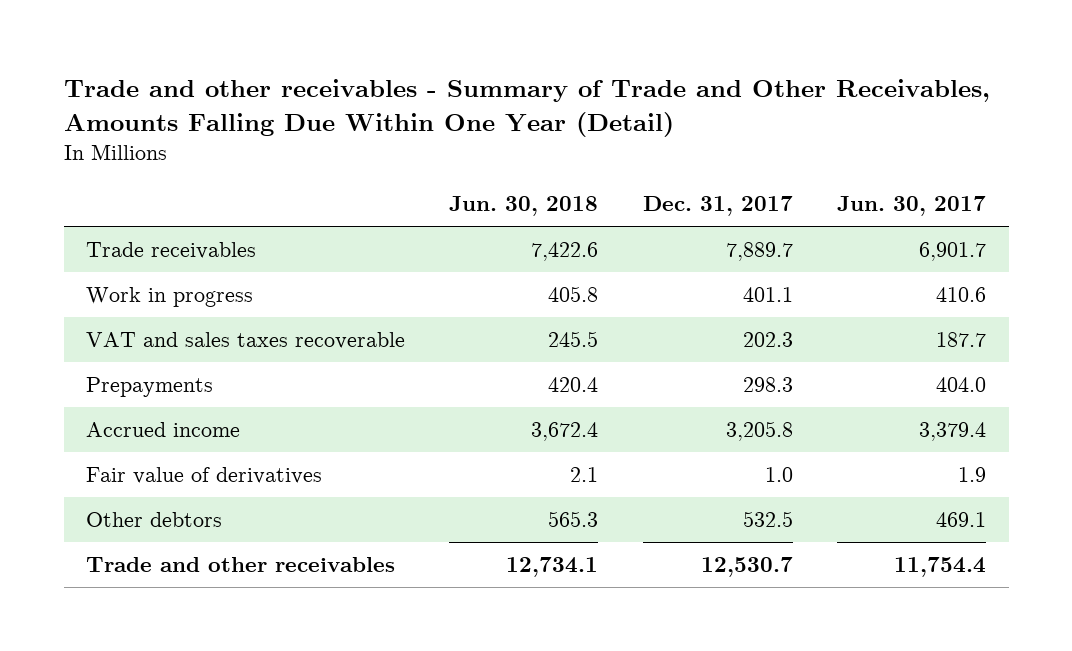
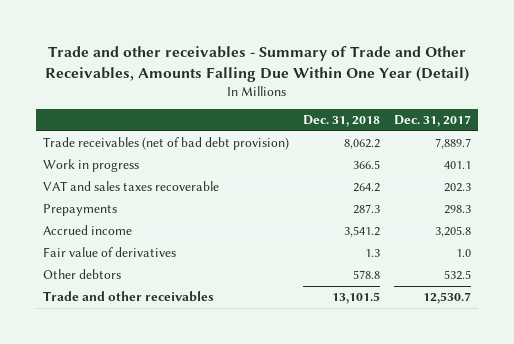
- | Jun. 30, 2018 | Dec. 31, 2017 | Jun. 30, 2017
+ | Dec. 31, 2018 | Dec. 31, 2017
- Trade receivables | 7,422.6 | 7,889.7 | 6,901.7
+ Trade receivables (net of bad debt provision) | 8,062.2 | 7,889.7

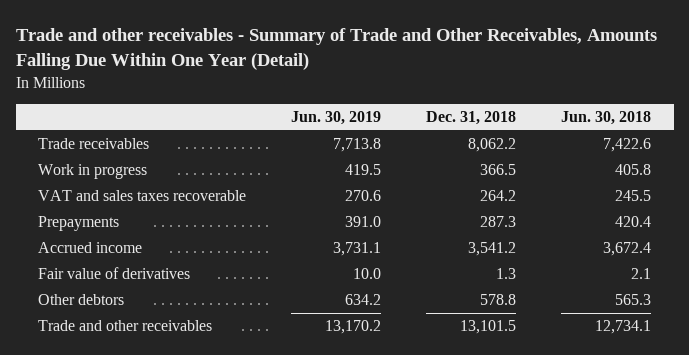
- | Dec. 31, 2018 | Dec. 31, 2017
+ | Jun. 30, 2019 | Dec. 31, 2018 | Jun. 30, 2018
- Trade receivables (net of bad debt provision) | 8,062.2 | 7,889.7
+ Trade receivables | 7,713.8 | 8,062.2 | 7,422.6

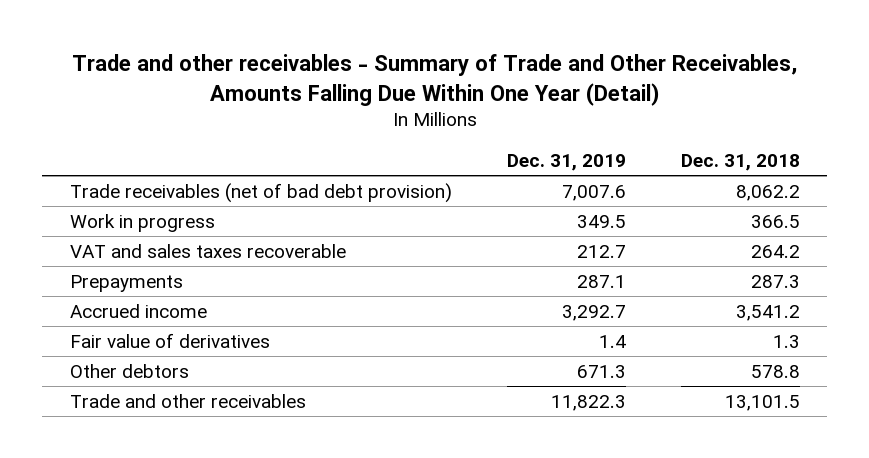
- | Jun. 30, 2019 | Dec. 31, 2018 | Jun. 30, 2018
+ | Dec. 31, 2019 | Dec. 31, 2018
- Trade receivables | 7,713.8 | 8,062.2 | 7,422.6
+ Trade receivables (net of bad debt provision) | 7,007.6 | 8,062.2

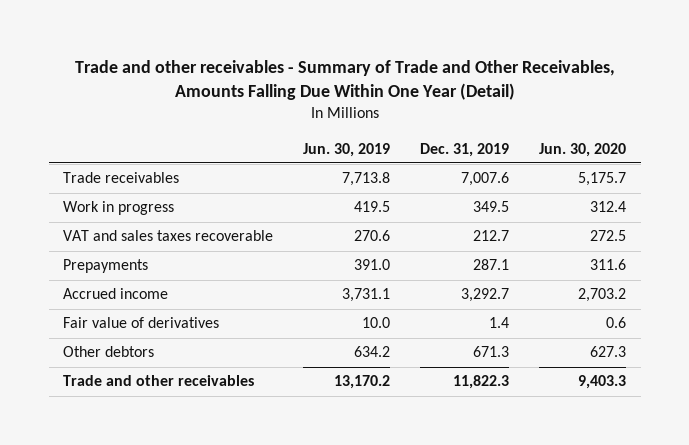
- | Dec. 31, 2019 | Dec. 31, 2018
+ | Jun. 30, 2019 | Dec. 31, 2019 | Jun. 30, 2020
- Trade receivables (net of bad debt provision) | 7,007.6 | 8,062.2
+ Trade receivables | 7,713.8 | 7,007.6 | 5,175.7

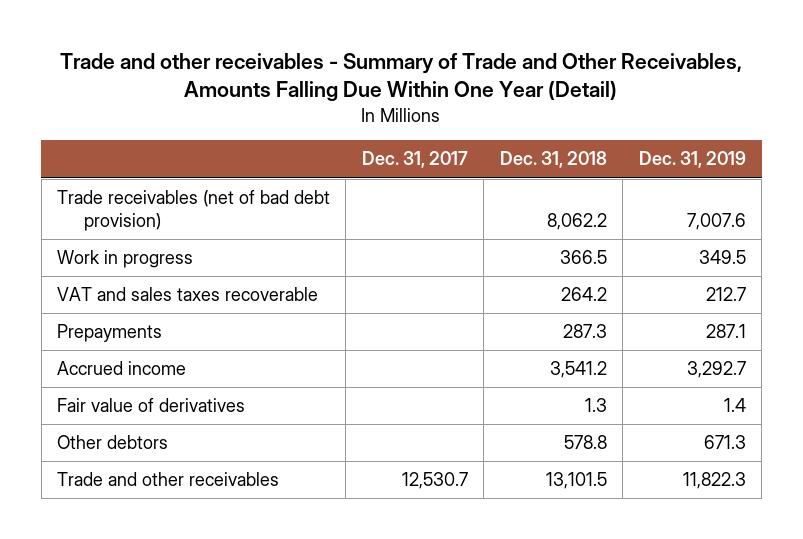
- | Jun. 30, 2019 | Dec. 31, 2019 | Jun. 30, 2020
+ | Dec. 31, 2017 | Dec. 31, 2018 | Dec. 31, 2019
- Trade receivables | 7,713.8 | 7,007.6 | 5,175.7
+ Trade receivables (net of bad debt provision) | | 8,062.2 | 7,007.6

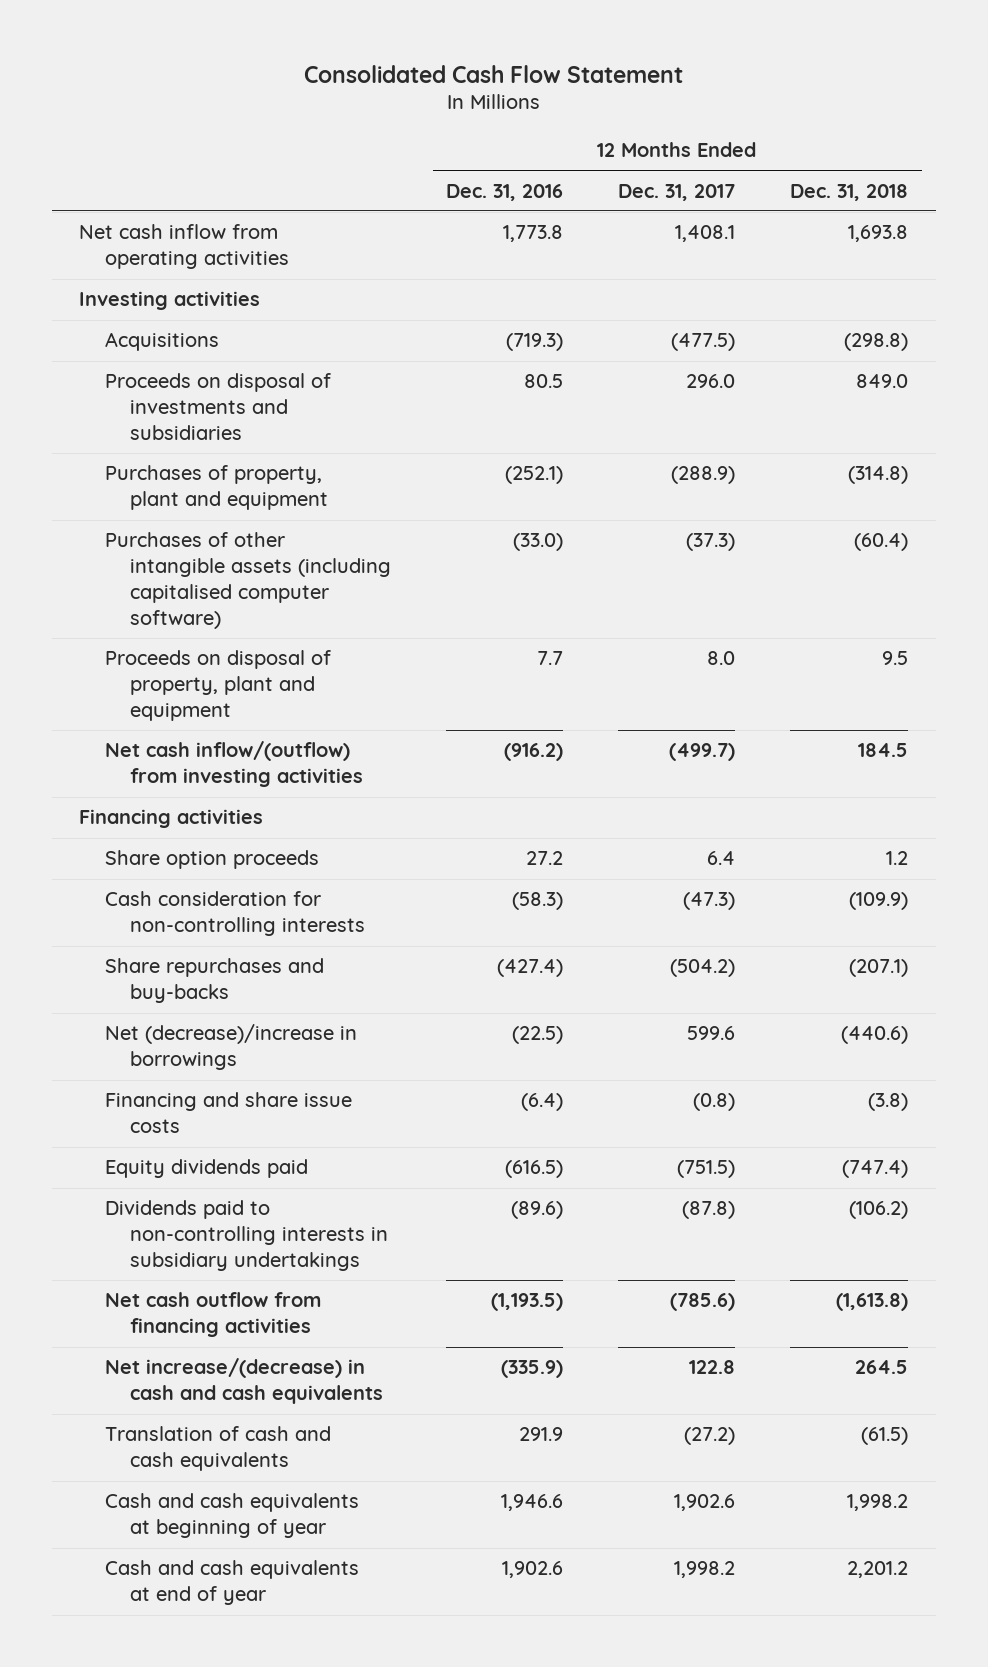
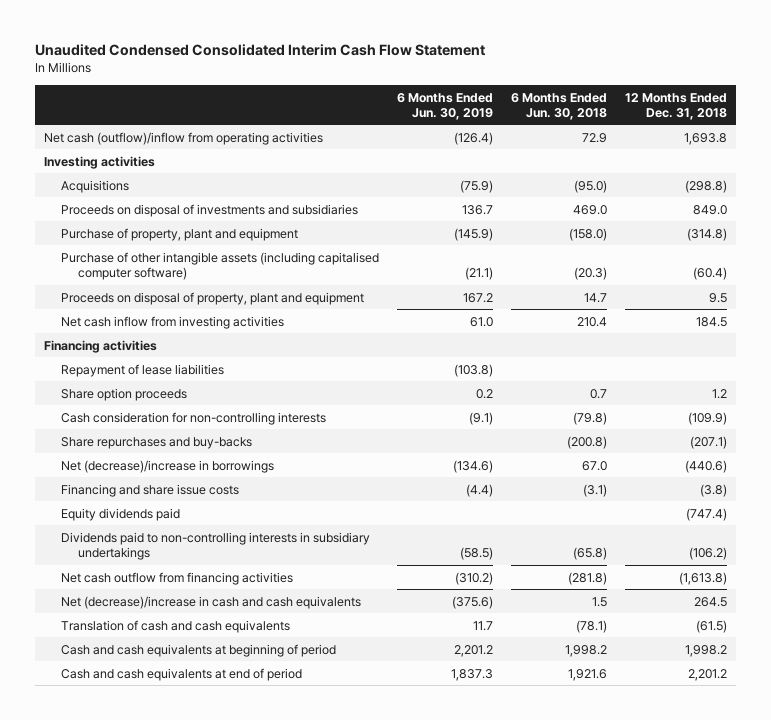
- Consolidated Cash Flow Statement
+ Unaudited Condensed Consolidated Interim Cash Flow Statement
- | 12 Months Ended Dec. 31, 2016 | 12 Months Ended Dec. 31, 2017 | 12 Months Ended Dec. 31, 2018
+ | 6 Months Ended Jun. 30, 2019 | 6 Months Ended Jun. 30, 2018 | 12 Months Ended Dec. 31, 2018
- Net cash inflow from operating activities | 1,773.8 | 1,408.1 | 1,693.8
+ Net cash (outflow)/inflow from operating activities | (126.4) | 72.9 | 1,693.8
- Purchases of property, plant and equipment | (252.1) | (288.9) | (314.8)
- Purchases of other intangible assets (including capitalised computer software) | (33.0) | (37.3) | (60.4)
+ Purchase of property, plant and equipment | (145.9) | (158.0) | (314.8)
+ Purchase of other intangible assets (including capitalised computer software) | (21.1) | (20.3) | (60.4)
- Net cash inflow/(outflow) from investing activities | (916.2) | (499.7) | 184.5
+ Net cash inflow from investing activities | 61.0 | 210.4 | 184.5
+ Repayment of lease liabilities | (103.8) | |
- Net increase/(decrease) in cash and cash equivalents | (335.9) | 122.8 | 264.5
+ Net (decrease)/increase in cash and cash equivalents | (375.6) | 1.5 | 264.5
- Cash and cash equivalents at beginning of year | 1,946.6 | 1,902.6 | 1,998.2
- Cash and cash equivalents at end of year | 1,902.6 | 1,998.2 | 2,201.2
+ Cash and cash equivalents at beginning of period | 2,201.2 | 1,998.2 | 1,998.2
+ Cash and cash equivalents at end of period | 1,837.3 | 1,921.6 | 2,201.2

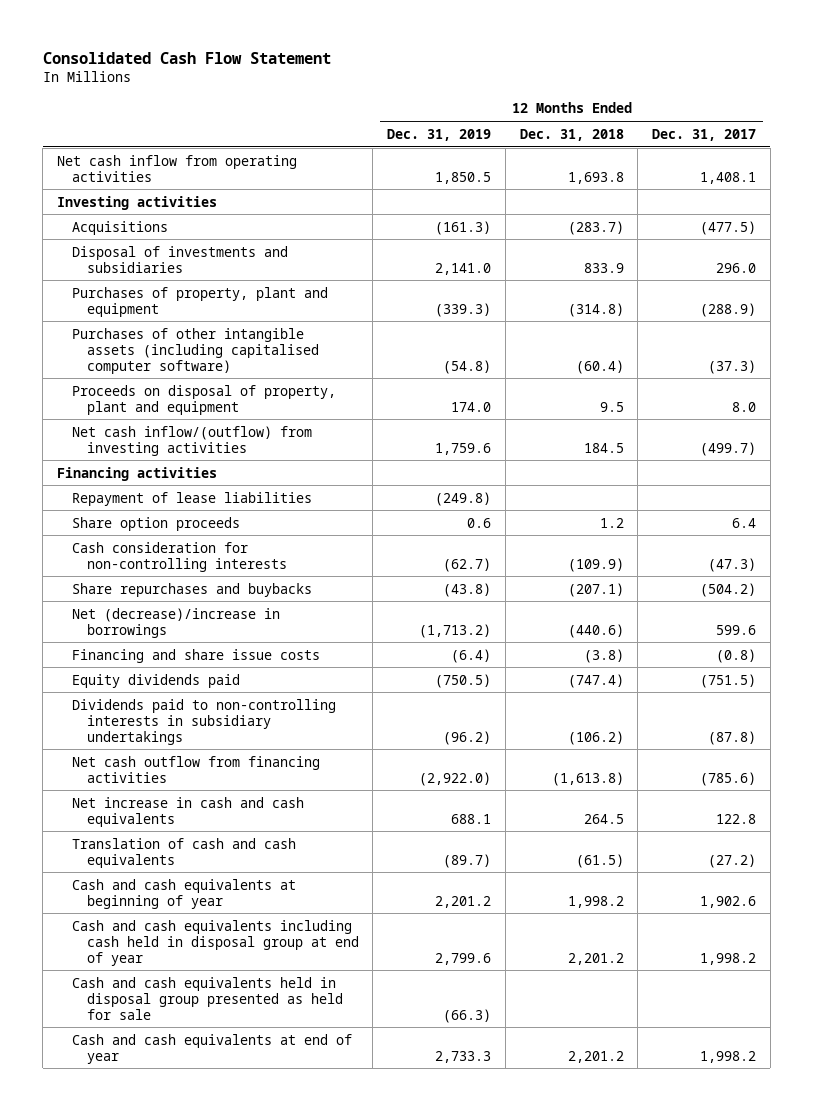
- Unaudited Condensed Consolidated Interim Cash Flow Statement
+ Consolidated Cash Flow Statement
- | 6 Months Ended Jun. 30, 2019 | 6 Months Ended Jun. 30, 2018 | 12 Months Ended Dec. 31, 2018
+ | 12 Months Ended Dec. 31, 2019 | 12 Months Ended Dec. 31, 2018 | 12 Months Ended Dec. 31, 2017
- Net cash (outflow)/inflow from operating activities | (126.4) | 72.9 | 1,693.8
+ Net cash inflow from operating activities | 1,850.5 | 1,693.8 | 1,408.1
- Acquisitions | (75.9) | (95.0) | (298.8)
- Proceeds on disposal of investments and subsidiaries | 136.7 | 469.0 | 849.0
- Purchase of property, plant and equipment | (145.9) | (158.0) | (314.8)
- Purchase of other intangible assets (including capitalised computer software) | (21.1) | (20.3) | (60.4)
+ Acquisitions | (161.3) | (283.7) | (477.5)
+ Disposal of investments and subsidiaries | 2,141.0 | 833.9 | 296.0
+ Purchases of property, plant and equipment | (339.3) | (314.8) | (288.9)
+ Purchases of other intangible assets (including capitalised computer software) | (54.8) | (60.4) | (37.3)
- Net cash inflow from investing activities | 61.0 | 210.4 | 184.5
+ Net cash inflow/(outflow) from investing activities | 1,759.6 | 184.5 | (499.7)
- Share repurchases and buy-backs | | (200.8) | (207.1)
+ Share repurchases and buybacks | (43.8) | (207.1) | (504.2)
- Net (decrease)/increase in cash and cash equivalents | (375.6) | 1.5 | 264.5
+ Net increase in cash and cash equivalents | 688.1 | 264.5 | 122.8
- Cash and cash equivalents at beginning of period | 2,201.2 | 1,998.2 | 1,998.2
- Cash and cash equivalents at end of period | 1,837.3 | 1,921.6 | 2,201.2
+ Cash and cash equivalents at beginning of year | 2,201.2 | 1,998.2 | 1,902.6
+ Cash and cash equivalents including cash held in disposal group at end of year | 2,799.6 | 2,201.2 | 1,998.2
+ Cash and cash equivalents held in disposal group presented as held for sale | (66.3) | |
+ Cash and cash equivalents at end of year | 2,733.3 | 2,201.2 | 1,998.2

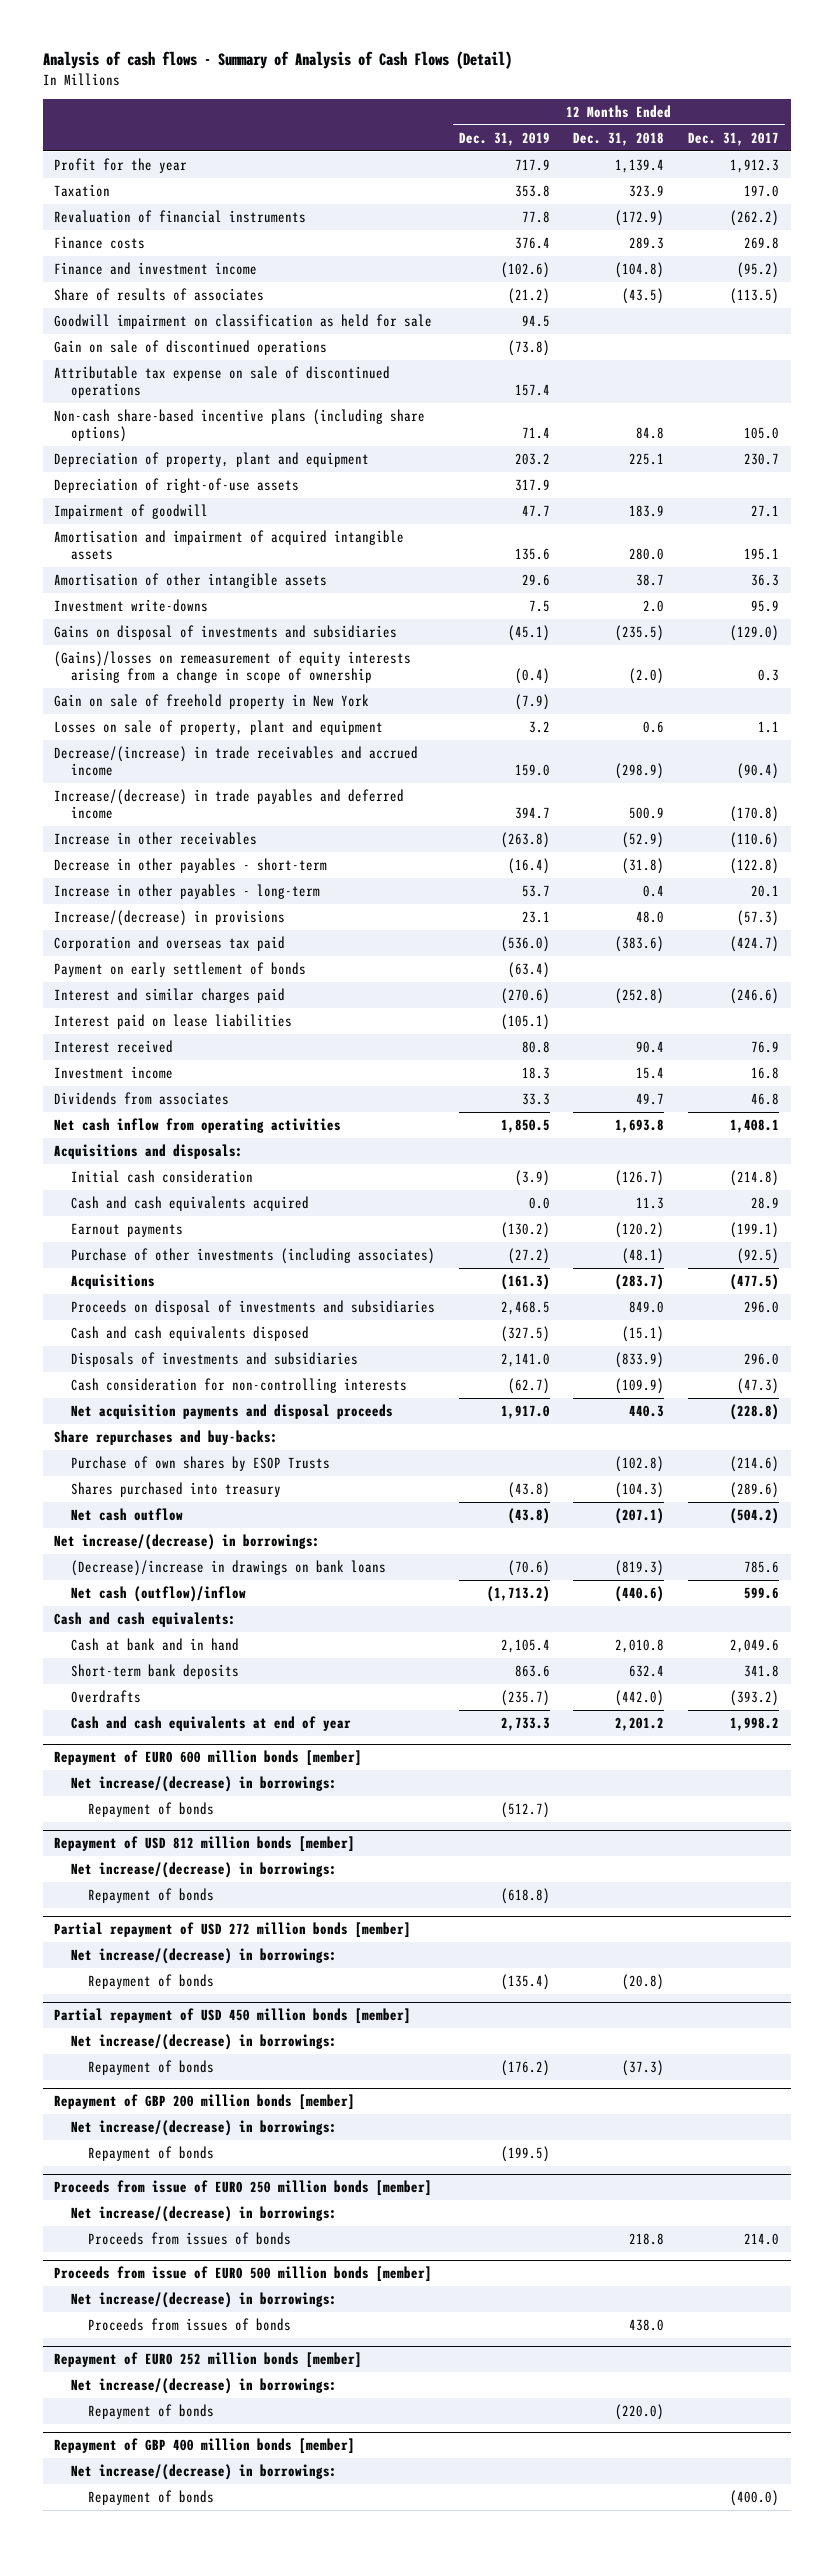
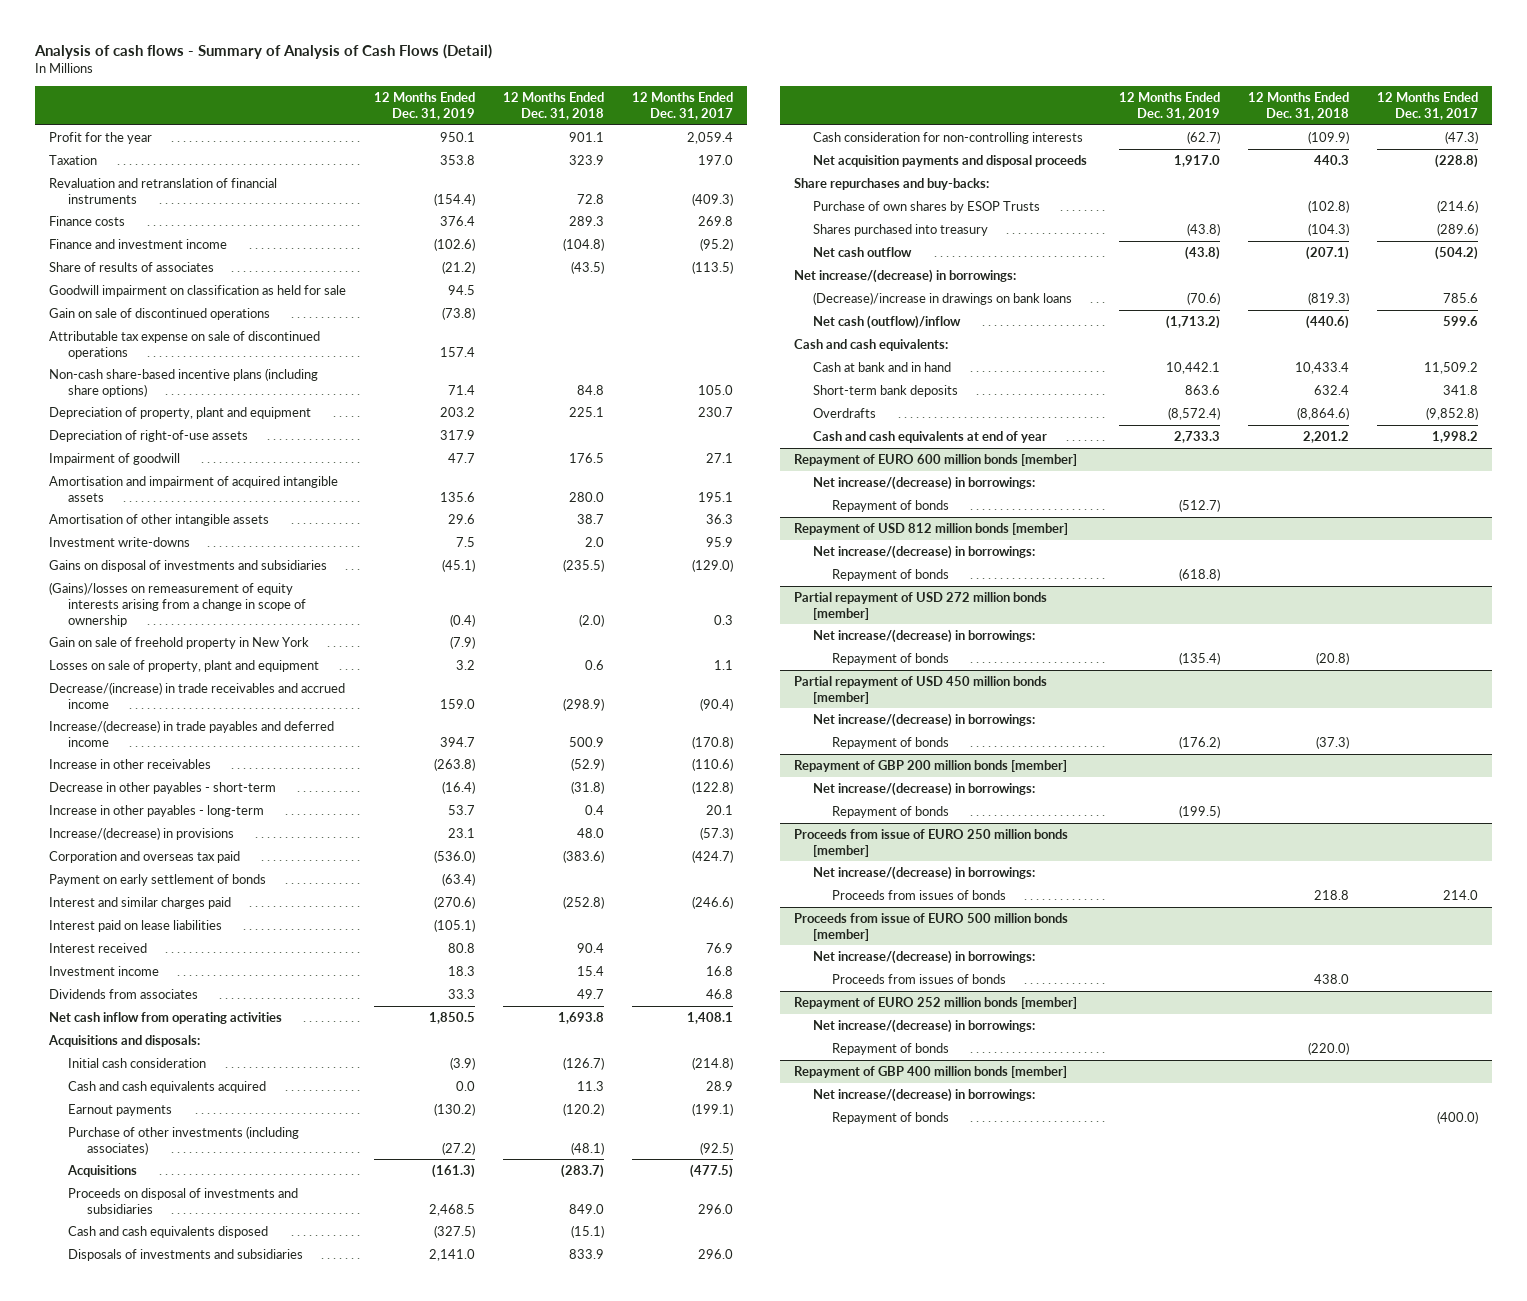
- Profit for the year | 717.9 | 1,139.4 | 1,912.3
+ Profit for the year | 950.1 | 901.1 | 2,059.4
- Revaluation of financial instruments | 77.8 | (172.9) | (262.2)
+ Revaluation and retranslation of financial instruments | (154.4) | 72.8 | (409.3)
- Impairment of goodwill | 47.7 | 183.9 | 27.1
+ Impairment of goodwill | 47.7 | 176.5 | 27.1
- Disposals of investments and subsidiaries | 2,141.0 | (833.9) | 296.0
+ Disposals of investments and subsidiaries | 2,141.0 | 833.9 | 296.0
- Cash at bank and in hand | 2,105.4 | 2,010.8 | 2,049.6
+ Cash at bank and in hand | 10,442.1 | 10,433.4 | 11,509.2
- Overdrafts | (235.7) | (442.0) | (393.2)
+ Overdrafts | (8,572.4) | (8,864.6) | (9,852.8)

